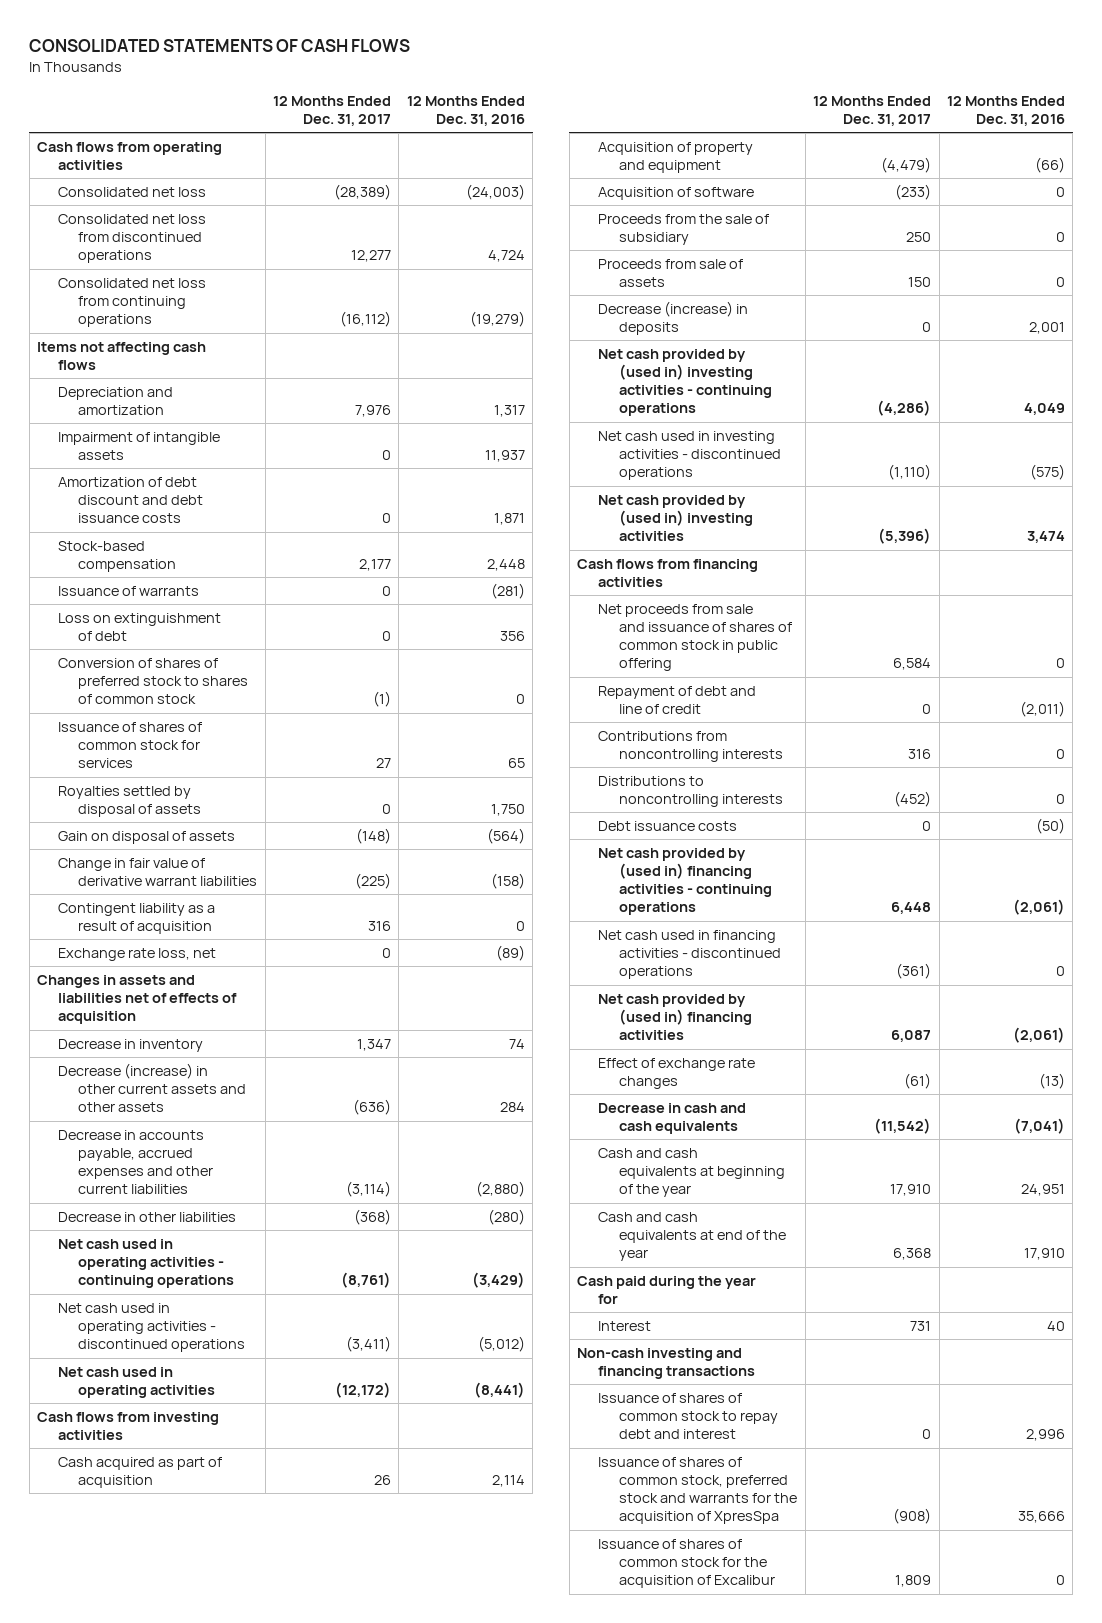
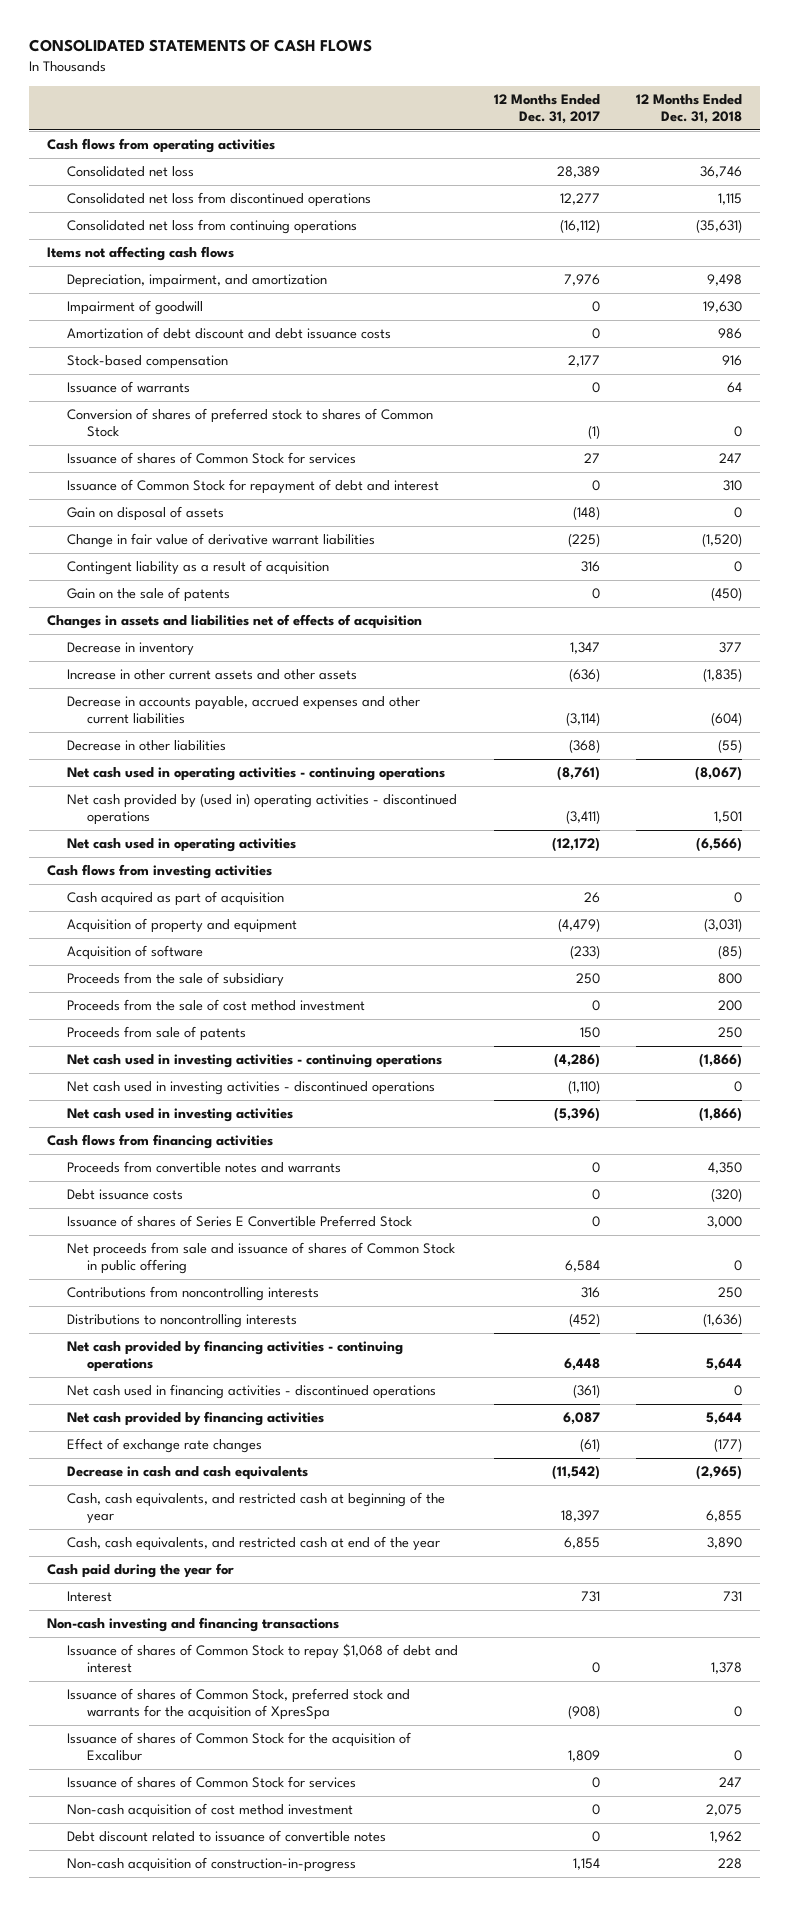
- | 12 Months Ended Dec. 31, 2017 | 12 Months Ended Dec. 31, 2016
+ | 12 Months Ended Dec. 31, 2017 | 12 Months Ended Dec. 31, 2018
- Consolidated net loss | (28,389) | (24,003)
+ Consolidated net loss | 28,389 | 36,746
- Depreciation and amortization | 7,976 | 1,317
- Impairment of intangible assets | 0 | 11,937
+ Depreciation, impairment, and amortization | 7,976 | 9,498
+ Impairment of goodwill | 0 | 19,630
- Loss on extinguishment of debt | 0 | 356
- Conversion of shares of preferred stock to shares of common stock | (1) | 0
- Issuance of shares of common stock for services | 27 | 65
- Royalties settled by disposal of assets | 0 | 1,750
+ Conversion of shares of preferred stock to shares of Common Stock | (1) | 0
+ Issuance of shares of Common Stock for services | 27 | 247
+ Issuance of Common Stock for repayment of debt and interest | 0 | 310
- Exchange rate loss, net | 0 | (89)
+ Gain on the sale of patents | 0 | (450)
- Decrease (increase) in other current assets and other assets | (636) | 284
+ Increase in other current assets and other assets | (636) | (1,835)
- Net cash used in operating activities - discontinued operations | (3,411) | (5,012)
+ Net cash provided by (used in) operating activities - discontinued operations | (3,411) | 1,501
- Proceeds from sale of assets | 150 | 0
- Decrease (increase) in deposits | 0 | 2,001
- Net cash provided by (used in) investing activities - continuing operations | (4,286) | 4,049
+ Proceeds from the sale of cost method investment | 0 | 200
+ Proceeds from sale of patents | 150 | 250
+ Net cash used in investing activities - continuing operations | (4,286) | (1,866)
- Net cash provided by (used in) investing activities | (5,396) | 3,474
+ Net cash used in investing activities | (5,396) | (1,866)
- Net proceeds from sale and issuance of shares of common stock in public offering | 6,584 | 0
- Repayment of debt and line of credit | 0 | (2,011)
+ Proceeds from convertible notes and warrants | 0 | 4,350
moved up: Debt issuance costs | 0 | (320)
+ Issuance of shares of Series E Convertible Preferred Stock | 0 | 3,000
+ Net proceeds from sale and issuance of shares of Common Stock in public offering | 6,584 | 0
- Net cash provided by (used in) financing activities - continuing operations | 6,448 | (2,061)
+ Net cash provided by financing activities - continuing operations | 6,448 | 5,644
- Net cash provided by (used in) financing activities | 6,087 | (2,061)
+ Net cash provided by financing activities | 6,087 | 5,644
- Cash and cash equivalents at beginning of the year | 17,910 | 24,951
- Cash and cash equivalents at end of the year | 6,368 | 17,910
+ Cash, cash equivalents, and restricted cash at beginning of the year | 18,397 | 6,855
+ Cash, cash equivalents, and restricted cash at end of the year | 6,855 | 3,890
- Issuance of shares of common stock to repay debt and interest | 0 | 2,996
- Issuance of shares of common stock, preferred stock and warrants for the acquisition of XpresSpa | (908) | 35,666
- Issuance of shares of common stock for the acquisition of Excalibur | 1,809 | 0
+ Issuance of shares of Common Stock to repay $1,068 of debt and interest | 0 | 1,378
+ Issuance of shares of Common Stock, preferred stock and warrants for the acquisition of XpresSpa | (908) | 0
+ Issuance of shares of Common Stock for the acquisition of Excalibur | 1,809 | 0
+ Issuance of shares of Common Stock for services | 0 | 247
+ Non-cash acquisition of cost method investment | 0 | 2,075
+ Debt discount related to issuance of convertible notes | 0 | 1,962
+ Non-cash acquisition of construction-in-progress | 1,154 | 228

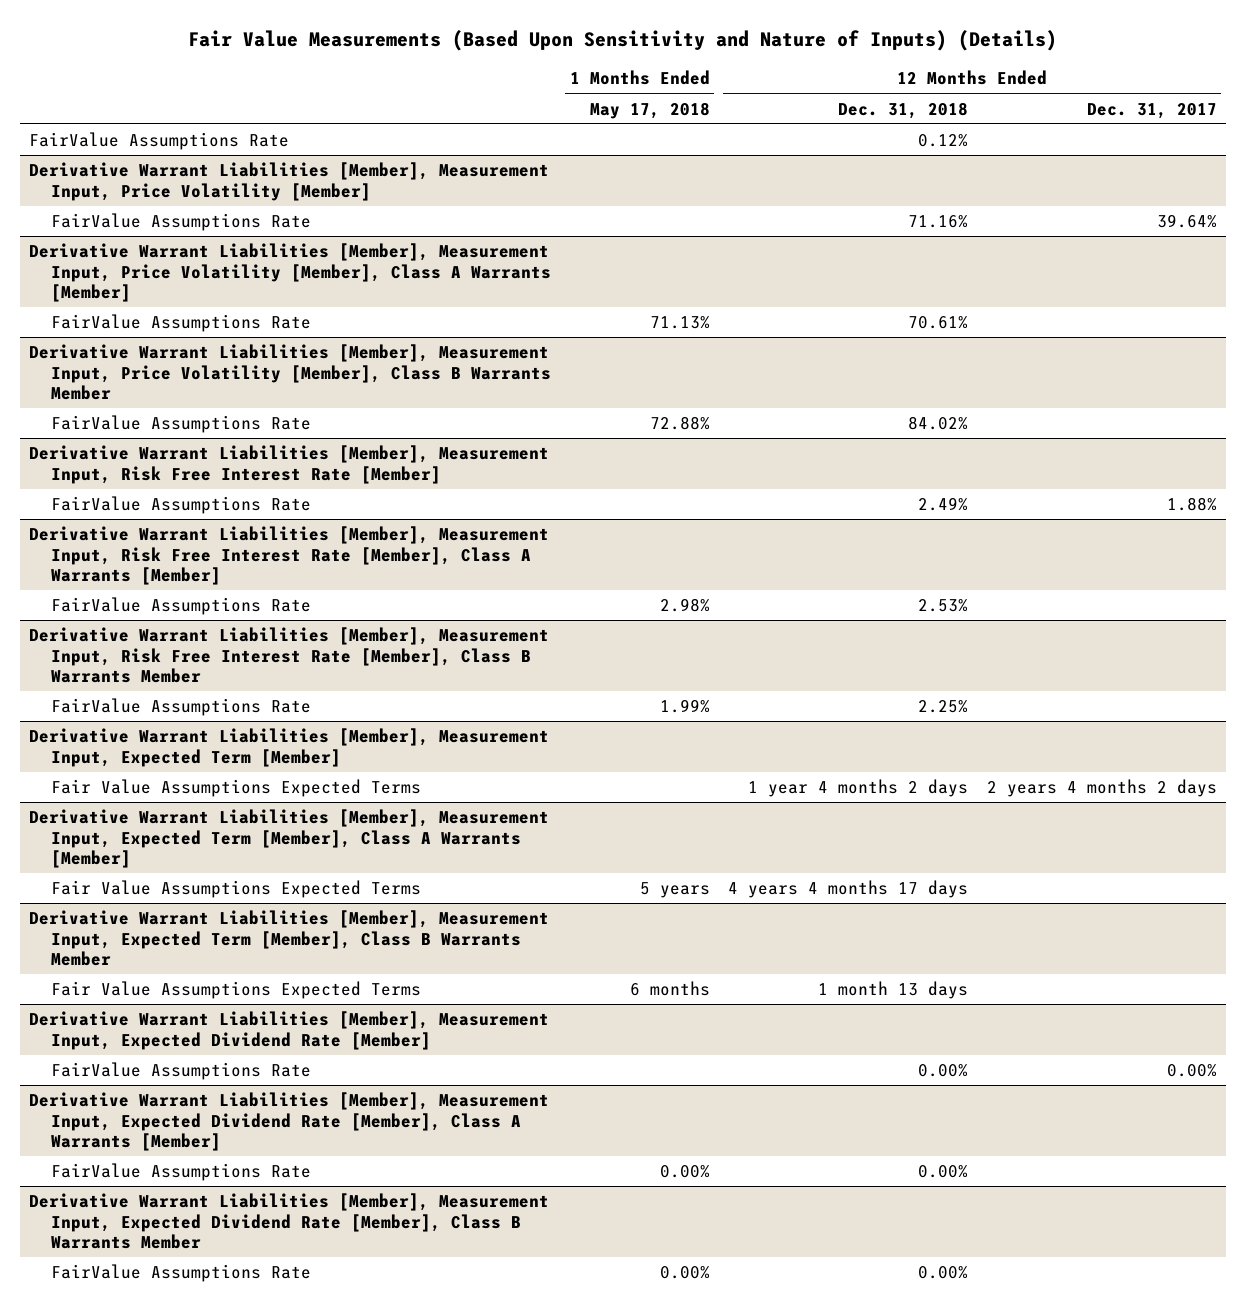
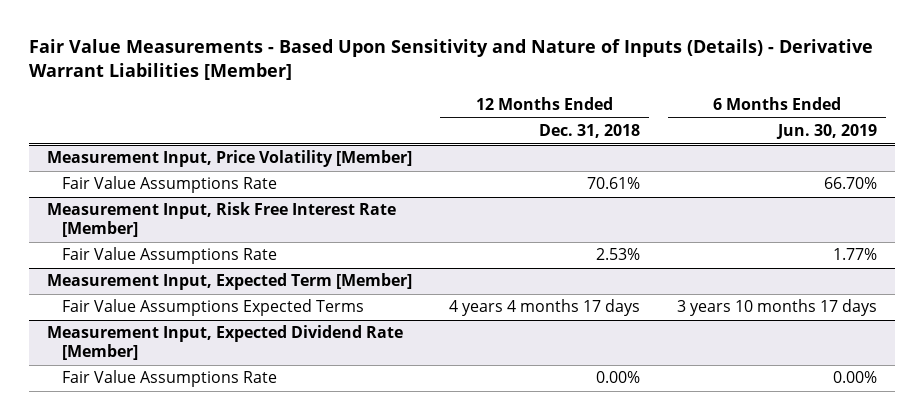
- Fair Value Measurements (Based Upon Sensitivity and Nature of Inputs) (Details)
+ Fair Value Measurements - Based Upon Sensitivity and Nature of Inputs (Details) - Derivative Warrant Liabilities [Member]
- | 1 Months Ended May 17, 2018 | 12 Months Ended Dec. 31, 2018 | 12 Months Ended Dec. 31, 2017
+ | 12 Months Ended Dec. 31, 2018 | 6 Months Ended Jun. 30, 2019
- FairValue Assumptions Rate | | 0.12% |
- Derivative Warrant Liabilities [Member], Measurement Input, Price Volatility [Member]
- FairValue Assumptions Rate | | 71.16% | 39.64%
- Derivative Warrant Liabilities [Member], Measurement Input, Price Volatility [Member], Class A Warrants [Member]
- FairValue Assumptions Rate | 71.13% | 70.61% |
- Derivative Warrant Liabilities [Member], Measurement Input, Price Volatility [Member], Class B Warrants Member
- FairValue Assumptions Rate | 72.88% | 84.02% |
- Derivative Warrant Liabilities [Member], Measurement Input, Risk Free Interest Rate [Member]
- FairValue Assumptions Rate | | 2.49% | 1.88%
- Derivative Warrant Liabilities [Member], Measurement Input, Risk Free Interest Rate [Member], Class A Warrants [Member]
- FairValue Assumptions Rate | 2.98% | 2.53% |
- Derivative Warrant Liabilities [Member], Measurement Input, Risk Free Interest Rate [Member], Class B Warrants Member
- FairValue Assumptions Rate | 1.99% | 2.25% |
- Derivative Warrant Liabilities [Member], Measurement Input, Expected Term [Member]
- Fair Value Assumptions Expected Terms | | 1 year 4 months 2 days | 2 years 4 months 2 days
- Derivative Warrant Liabilities [Member], Measurement Input, Expected Term [Member], Class A Warrants [Member]
+ Measurement Input, Price Volatility [Member]
+ Fair Value Assumptions Rate | 70.61% | 66.70%
+ Measurement Input, Risk Free Interest Rate [Member]
+ Fair Value Assumptions Rate | 2.53% | 1.77%
+ Measurement Input, Expected Term [Member]
- Derivative Warrant Liabilities [Member], Measurement Input, Expected Term [Member], Class B Warrants Member
- Fair Value Assumptions Expected Terms | 6 months | 1 month 13 days |
- Derivative Warrant Liabilities [Member], Measurement Input, Expected Dividend Rate [Member]
- FairValue Assumptions Rate | | 0.00% | 0.00%
- Derivative Warrant Liabilities [Member], Measurement Input, Expected Dividend Rate [Member], Class A Warrants [Member]
- FairValue Assumptions Rate | 0.00% | 0.00% |
- Derivative Warrant Liabilities [Member], Measurement Input, Expected Dividend Rate [Member], Class B Warrants Member
- FairValue Assumptions Rate | 0.00% | 0.00% |
+ Measurement Input, Expected Dividend Rate [Member]
+ Fair Value Assumptions Rate | 0.00% | 0.00%

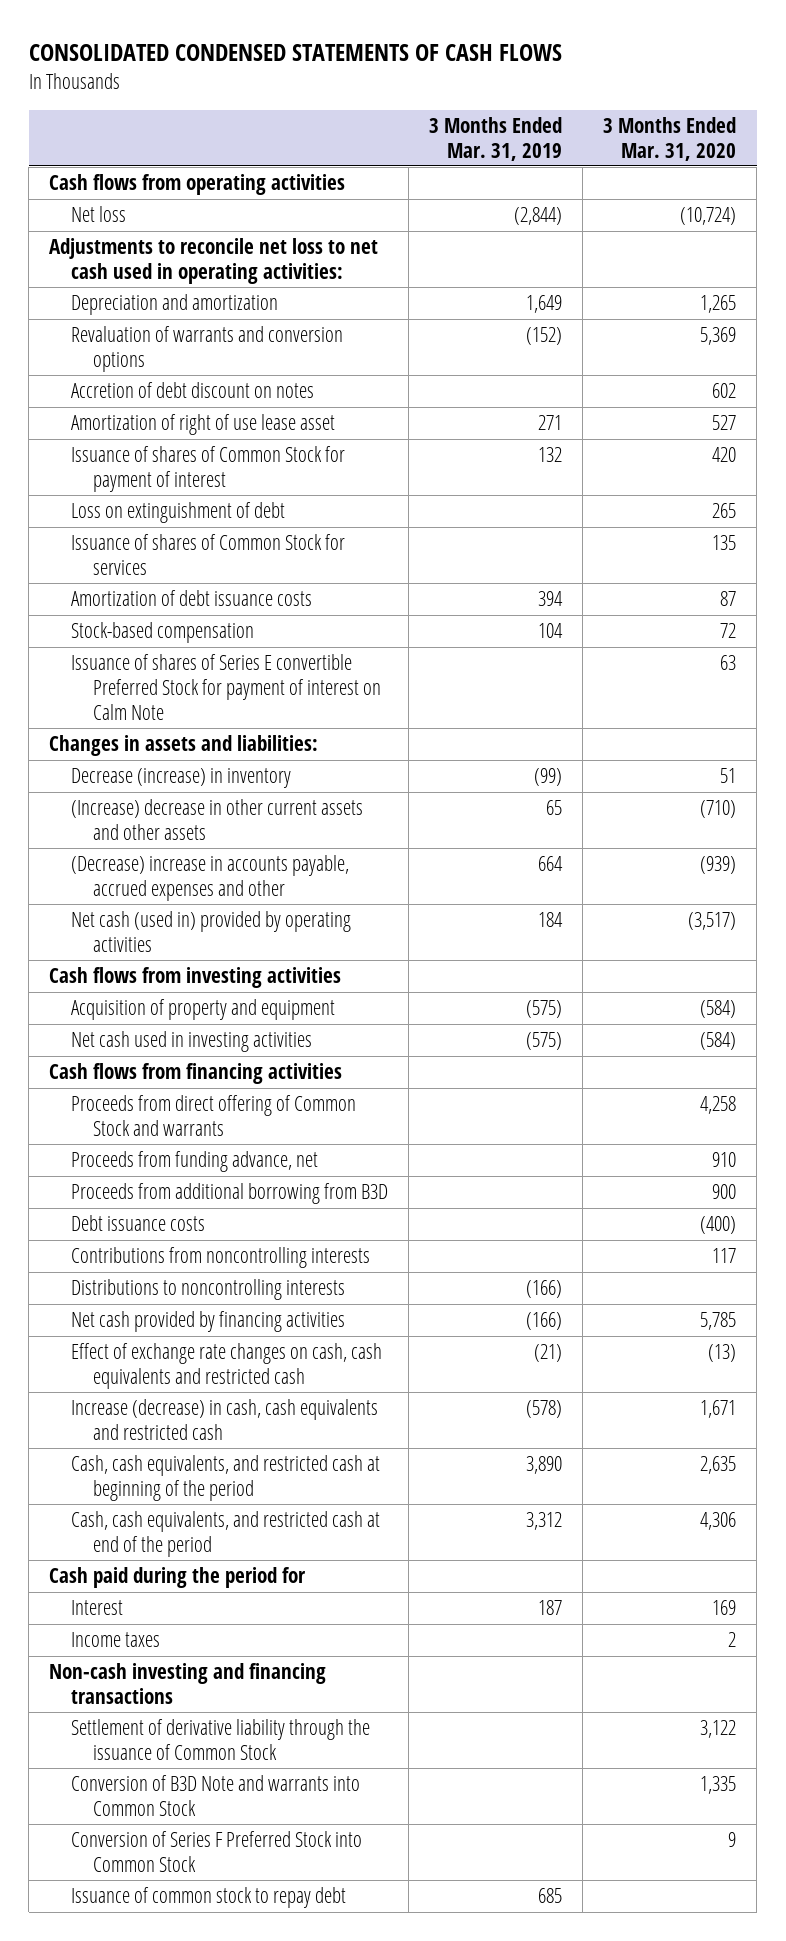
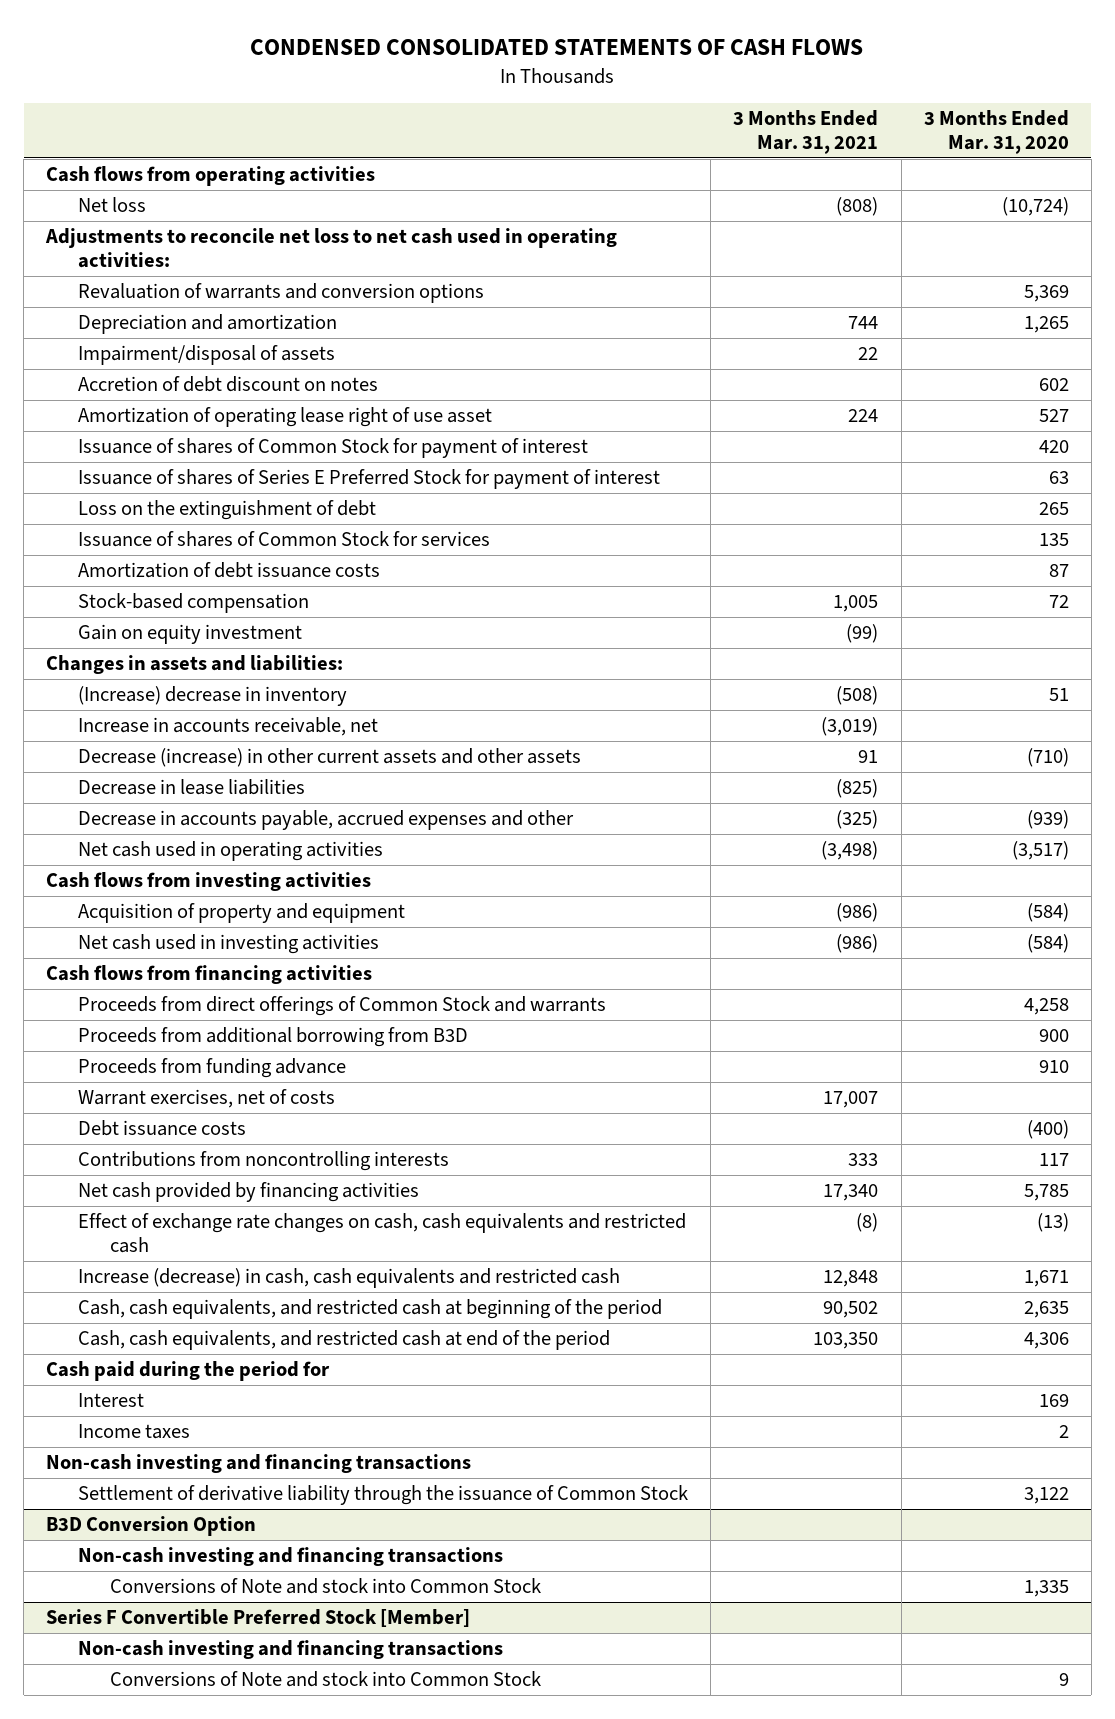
- CONSOLIDATED CONDENSED STATEMENTS OF CASH FLOWS
+ CONDENSED CONSOLIDATED STATEMENTS OF CASH FLOWS
- | 3 Months Ended Mar. 31, 2019 | 3 Months Ended Mar. 31, 2020
+ | 3 Months Ended Mar. 31, 2021 | 3 Months Ended Mar. 31, 2020
moved down: Depreciation and amortization | 744 | 1,265
+ Impairment/disposal of assets | 22 |
- Amortization of right of use lease asset | 271 | 527
+ Amortization of operating lease right of use asset | 224 | 527
- Loss on extinguishment of debt | | 265
+ Issuance of shares of Series E Preferred Stock for payment of interest | | 63
+ Loss on the extinguishment of debt | | 265
- Issuance of shares of Series E convertible Preferred Stock for payment of interest on Calm Note | | 63
+ Gain on equity investment | (99) |
- Decrease (increase) in inventory | (99) | 51
- (Increase) decrease in other current assets and other assets | 65 | (710)
- (Decrease) increase in accounts payable, accrued expenses and other | 664 | (939)
- Net cash (used in) provided by operating activities | 184 | (3,517)
+ (Increase) decrease in inventory | (508) | 51
+ Increase in accounts receivable, net | (3,019) |
+ Decrease (increase) in other current assets and other assets | 91 | (710)
+ Decrease in lease liabilities | (825) |
+ Decrease in accounts payable, accrued expenses and other | (325) | (939)
+ Net cash used in operating activities | (3,498) | (3,517)
- Proceeds from direct offering of Common Stock and warrants | | 4,258
- Proceeds from funding advance, net | | 910
+ Proceeds from direct offerings of Common Stock and warrants | | 4,258
+ Proceeds from funding advance | | 910
+ Warrant exercises, net of costs | 17,007 |
- Distributions to noncontrolling interests | (166) |
- Conversion of B3D Note and warrants into Common Stock | | 1,335
- Conversion of Series F Preferred Stock into Common Stock | | 9
- Issuance of common stock to repay debt | 685 |
+ B3D Conversion Option
+ Non-cash investing and financing transactions
+ Conversions of Note and stock into Common Stock | | 1,335
+ Series F Convertible Preferred Stock [Member]
+ Non-cash investing and financing transactions
+ Conversions of Note and stock into Common Stock | | 9

